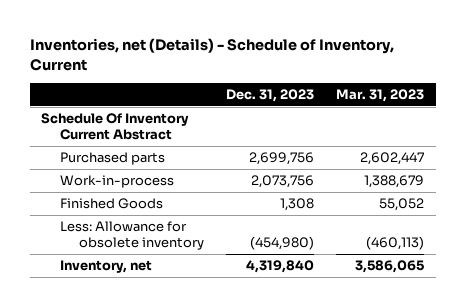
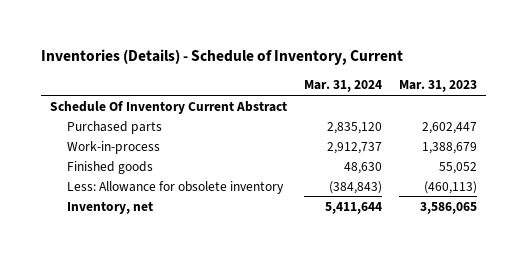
- Inventories, net (Details) - Schedule of Inventory, Current
+ Inventories (Details) - Schedule of Inventory, Current
- | Dec. 31, 2023 | Mar. 31, 2023
+ | Mar. 31, 2024 | Mar. 31, 2023
- Finished Goods | 1,308 | 55,052
+ Finished goods | 48,630 | 55,052

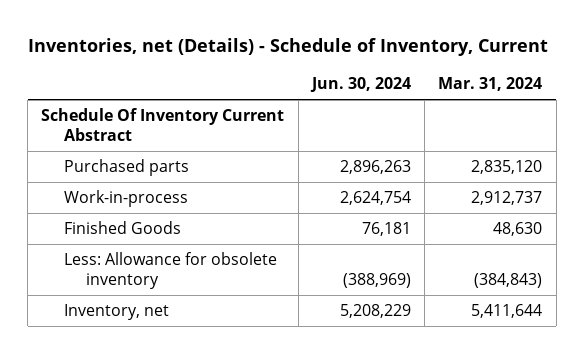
- Inventories (Details) - Schedule of Inventory, Current
+ Inventories, net (Details) - Schedule of Inventory, Current
- | Mar. 31, 2024 | Mar. 31, 2023
+ | Jun. 30, 2024 | Mar. 31, 2024
- Finished goods | 48,630 | 55,052
+ Finished Goods | 76,181 | 48,630

